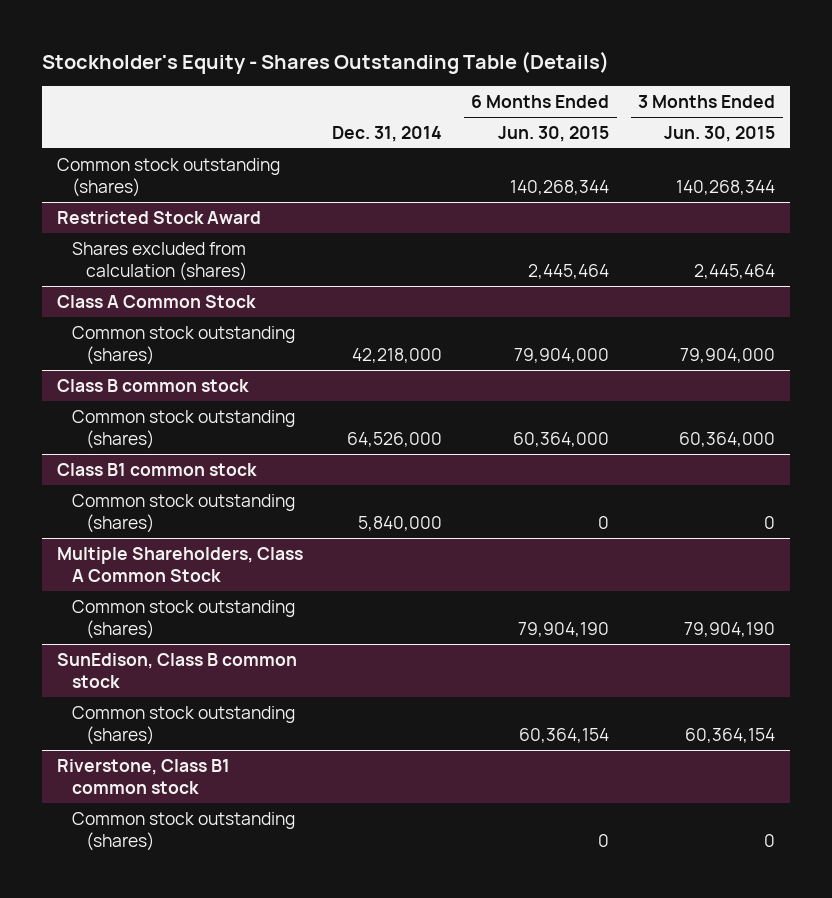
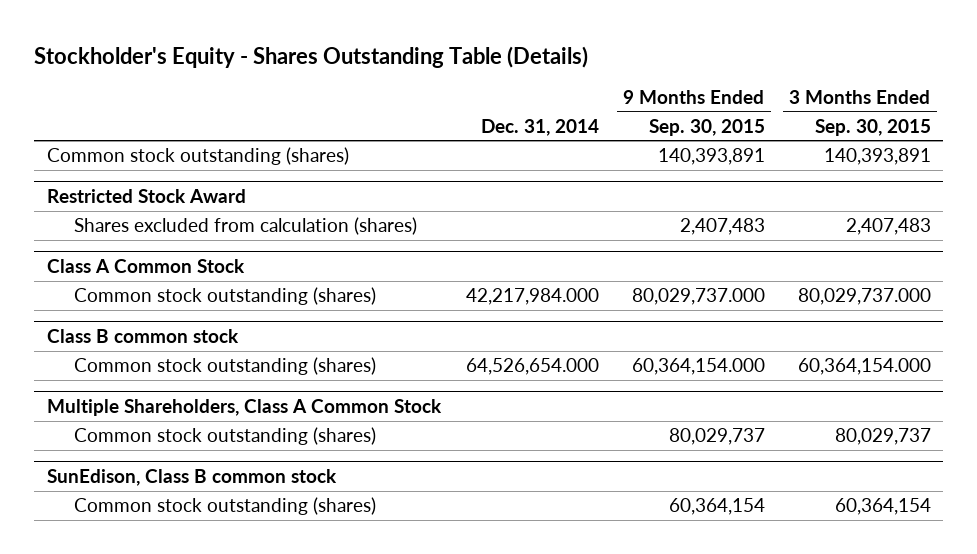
- | Dec. 31, 2014 | 6 Months Ended Jun. 30, 2015 | 3 Months Ended Jun. 30, 2015
+ | Dec. 31, 2014 | 9 Months Ended Sep. 30, 2015 | 3 Months Ended Sep. 30, 2015
@ Class A Common Stock
- Common stock outstanding (shares) | 42,218,000 | 79,904,000 | 79,904,000
+ Common stock outstanding (shares) | 42,217,984.000 | 80,029,737.000 | 80,029,737.000
@ Class B common stock
- Common stock outstanding (shares) | 64,526,000 | 60,364,000 | 60,364,000
- Class B1 common stock
- Common stock outstanding (shares) | 5,840,000 | 0 | 0
@ Class B common stock
+ Common stock outstanding (shares) | 64,526,654.000 | 60,364,154.000 | 60,364,154.000
- Riverstone, Class B1 common stock
- Common stock outstanding (shares) | | 0 | 0

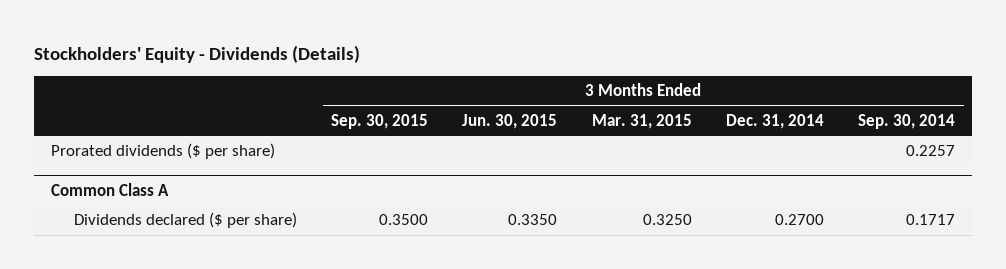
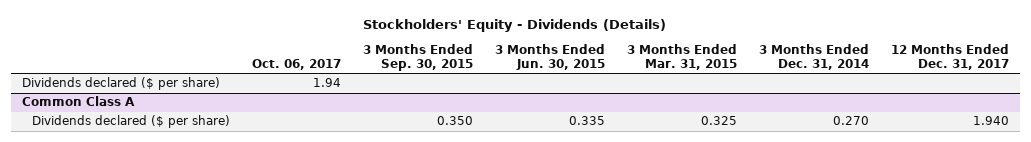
- | 3 Months Ended Sep. 30, 2015 | 3 Months Ended Jun. 30, 2015 | 3 Months Ended Mar. 31, 2015 | 3 Months Ended Dec. 31, 2014 | 3 Months Ended Sep. 30, 2014
+ | Oct. 06, 2017 | 3 Months Ended Sep. 30, 2015 | 3 Months Ended Jun. 30, 2015 | 3 Months Ended Mar. 31, 2015 | 3 Months Ended Dec. 31, 2014 | 12 Months Ended Dec. 31, 2017
- Prorated dividends ($ per share) | | | | | 0.2257
+ Dividends declared ($ per share) | 1.94 | | | | |
@ Common Class A
- Dividends declared ($ per share) | 0.3500 | 0.3350 | 0.3250 | 0.2700 | 0.1717
+ Dividends declared ($ per share) | | 0.350 | 0.335 | 0.325 | 0.270 | 1.940

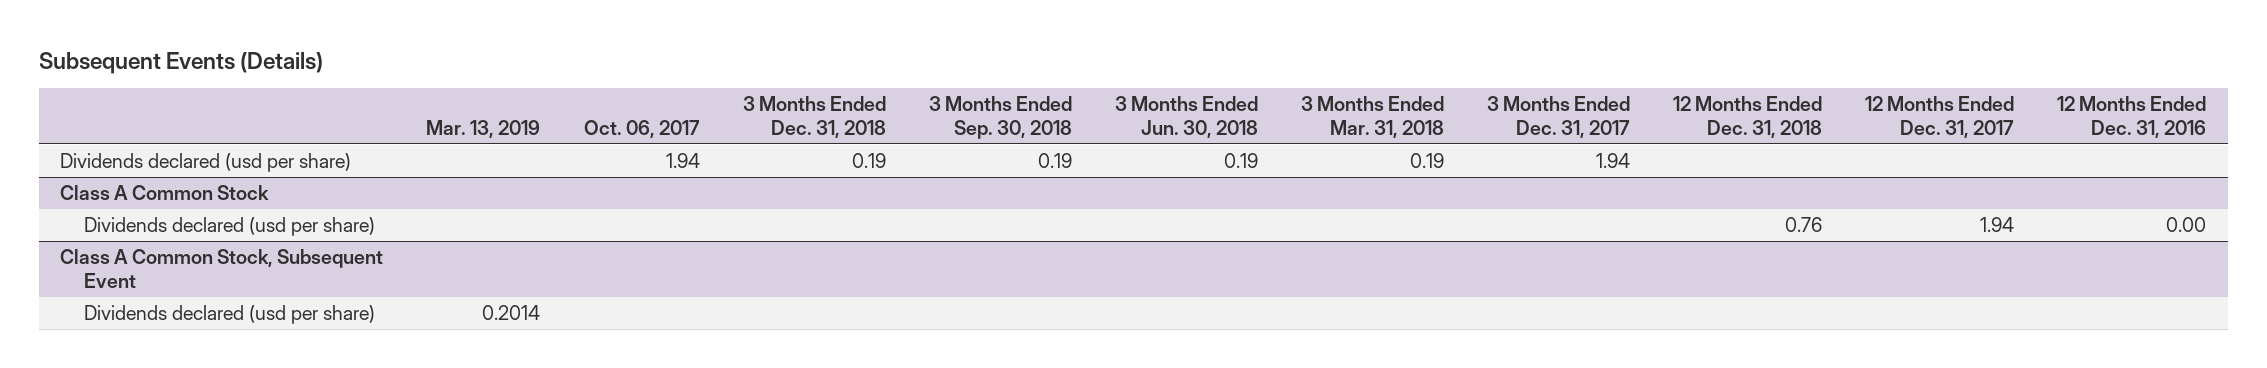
- Stockholders' Equity - Dividends (Details)
+ Subsequent Events (Details)
- | Oct. 06, 2017 | 3 Months Ended Sep. 30, 2015 | 3 Months Ended Jun. 30, 2015 | 3 Months Ended Mar. 31, 2015 | 3 Months Ended Dec. 31, 2014 | 12 Months Ended Dec. 31, 2017
+ | Mar. 13, 2019 | Oct. 06, 2017 | 3 Months Ended Dec. 31, 2018 | 3 Months Ended Sep. 30, 2018 | 3 Months Ended Jun. 30, 2018 | 3 Months Ended Mar. 31, 2018 | 3 Months Ended Dec. 31, 2017 | 12 Months Ended Dec. 31, 2018 | 12 Months Ended Dec. 31, 2017 | 12 Months Ended Dec. 31, 2016
- Dividends declared ($ per share) | 1.94 | | | | |
- Common Class A
- Dividends declared ($ per share) | | 0.350 | 0.335 | 0.325 | 0.270 | 1.940
+ Dividends declared (usd per share) | | 1.94 | 0.19 | 0.19 | 0.19 | 0.19 | 1.94 | | |
+ Class A Common Stock
+ Dividends declared (usd per share) | | | | | | | | 0.76 | 1.94 | 0.00
+ Class A Common Stock, Subsequent Event
+ Dividends declared (usd per share) | 0.2014 | | | | | | | | |

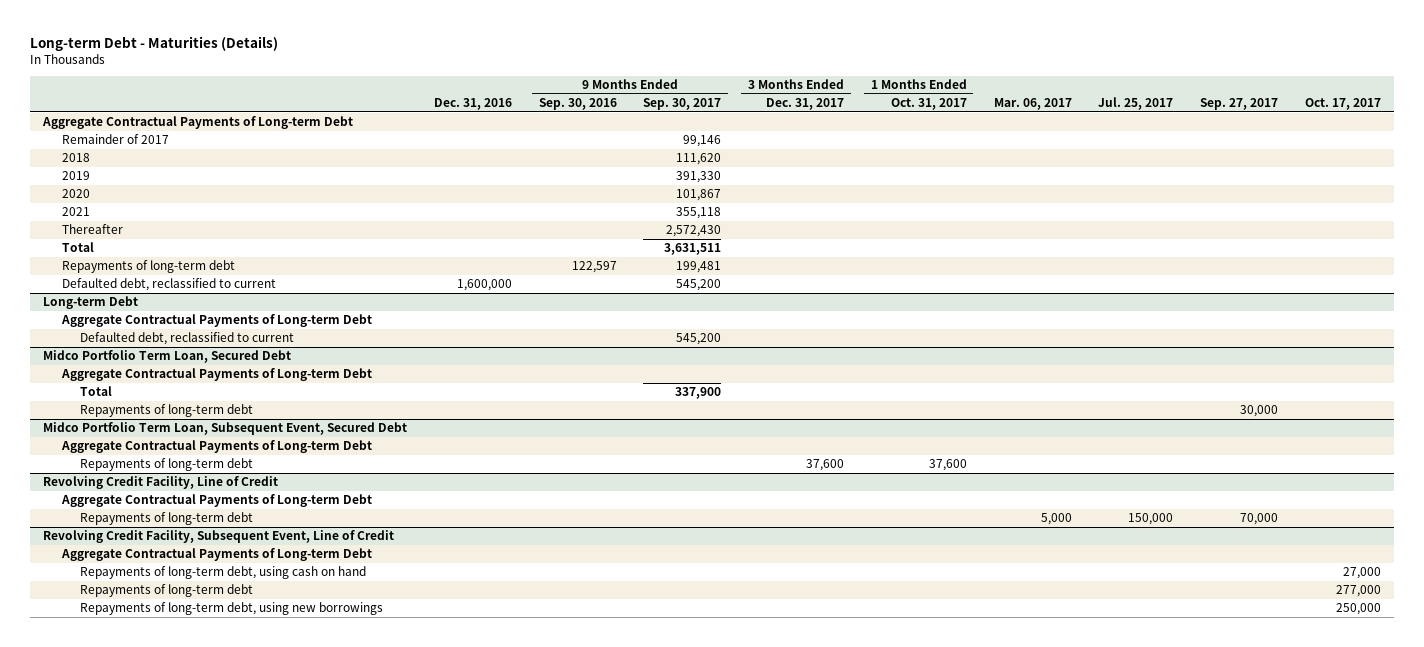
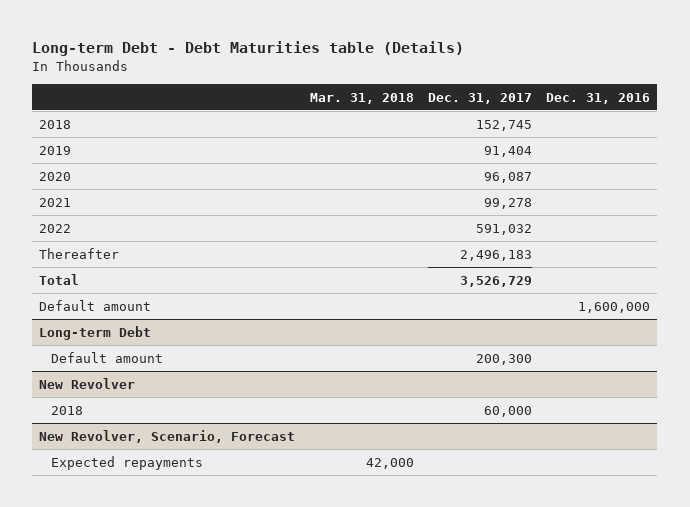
- Long-term Debt - Maturities (Details)
+ Long-term Debt - Debt Maturities table (Details)
- | Dec. 31, 2016 | 9 Months Ended Sep. 30, 2016 | 9 Months Ended Sep. 30, 2017 | 3 Months Ended Dec. 31, 2017 | 1 Months Ended Oct. 31, 2017 | Mar. 06, 2017 | Jul. 25, 2017 | Sep. 27, 2017 | Oct. 17, 2017
+ | Mar. 31, 2018 | Dec. 31, 2017 | Dec. 31, 2016
- Aggregate Contractual Payments of Long-term Debt
- Remainder of 2017 | | | 99,146 | | | | | |
+ 2022 | | 591,032 |
- Repayments of long-term debt | | 122,597 | 199,481 | | | | | |
- Defaulted debt, reclassified to current | 1,600,000 | | 545,200 | | | | | |
+ Default amount | | | 1,600,000
@ Long-term Debt
- Aggregate Contractual Payments of Long-term Debt
- Defaulted debt, reclassified to current | | | 545,200 | | | | | |
- Midco Portfolio Term Loan, Secured Debt
- Aggregate Contractual Payments of Long-term Debt
- Total | | | 337,900 | | | | | |
- Repayments of long-term debt | | | | | | | | 30,000 |
- Midco Portfolio Term Loan, Subsequent Event, Secured Debt
- Aggregate Contractual Payments of Long-term Debt
- Repayments of long-term debt | | | | 37,600 | 37,600 | | | |
- Revolving Credit Facility, Line of Credit
- Aggregate Contractual Payments of Long-term Debt
- Repayments of long-term debt | | | | | | 5,000 | 150,000 | 70,000 |
- Revolving Credit Facility, Subsequent Event, Line of Credit
- Aggregate Contractual Payments of Long-term Debt
- Repayments of long-term debt, using cash on hand | | | | | | | | | 27,000
- Repayments of long-term debt | | | | | | | | | 277,000
- Repayments of long-term debt, using new borrowings | | | | | | | | | 250,000
@ Long-term Debt
+ Default amount | | 200,300 |
+ New Revolver
+ 2018 | | 60,000 |
+ New Revolver, Scenario, Forecast
+ Expected repayments | 42,000 | |

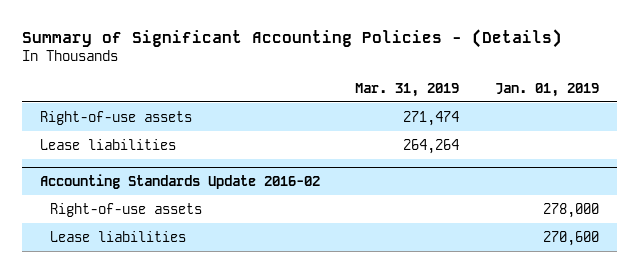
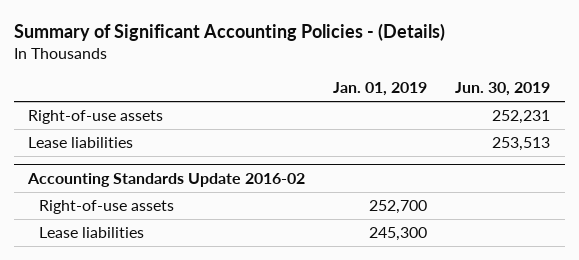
- | Mar. 31, 2019 | Jan. 01, 2019
+ | Jan. 01, 2019 | Jun. 30, 2019
@ Accounting Standards Update 2016-02
- Right-of-use assets | | 278,000
- Lease liabilities | | 270,600
+ Right-of-use assets | 252,700 |
+ Lease liabilities | 245,300 |

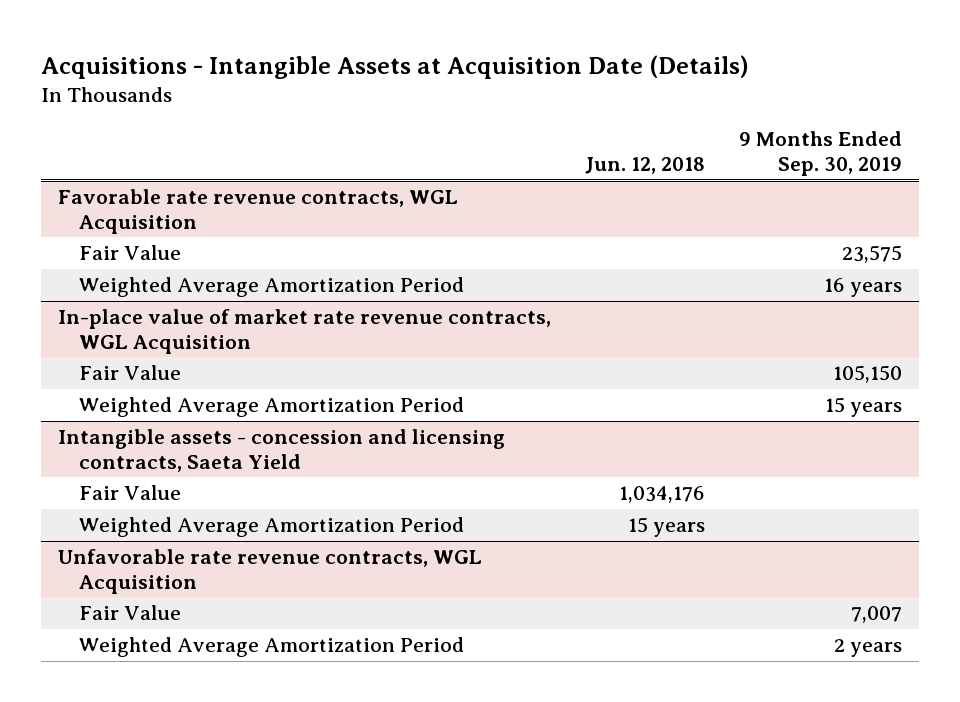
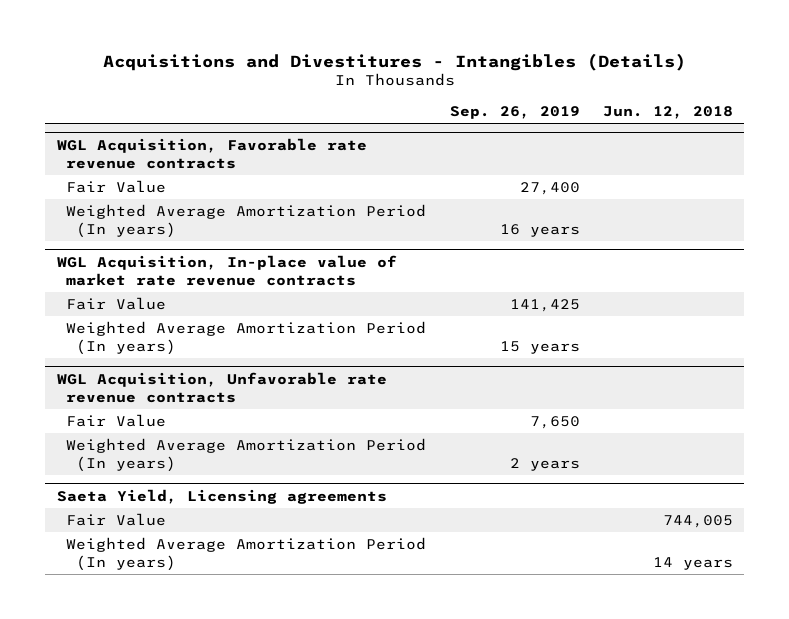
- Acquisitions - Intangible Assets at Acquisition Date (Details)
+ Acquisitions and Divestitures - Intangibles (Details)
- | Jun. 12, 2018 | 9 Months Ended Sep. 30, 2019
+ | Sep. 26, 2019 | Jun. 12, 2018
- Favorable rate revenue contracts, WGL Acquisition
+ WGL Acquisition, Favorable rate revenue contracts
- Weighted Average Amortization Period | | 16 years
- In-place value of market rate revenue contracts, WGL Acquisition
+ Weighted Average Amortization Period (In years) | 16 years |
+ WGL Acquisition, In-place value of market rate revenue contracts
- Weighted Average Amortization Period | | 15 years
- Intangible assets - concession and licensing contracts, Saeta Yield
- Fair Value | 1,034,176 |
- Weighted Average Amortization Period | 15 years |
- Unfavorable rate revenue contracts, WGL Acquisition
+ Weighted Average Amortization Period (In years) | 15 years |
+ WGL Acquisition, Unfavorable rate revenue contracts
- Weighted Average Amortization Period | | 2 years
+ Weighted Average Amortization Period (In years) | 2 years |
+ Saeta Yield, Licensing agreements
+ Fair Value | | 744,005
+ Weighted Average Amortization Period (In years) | | 14 years

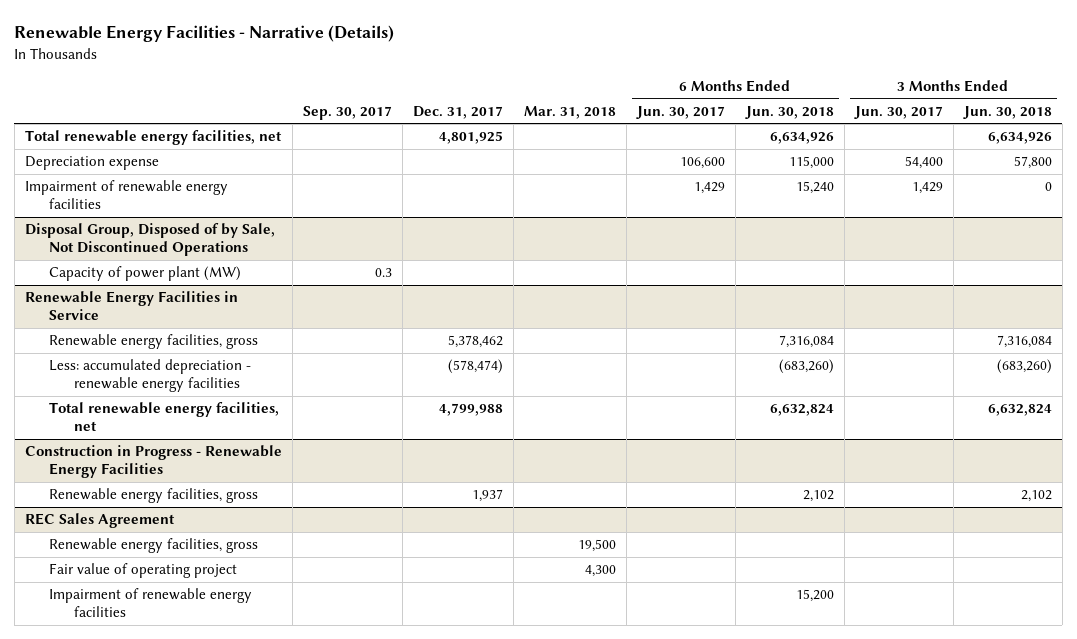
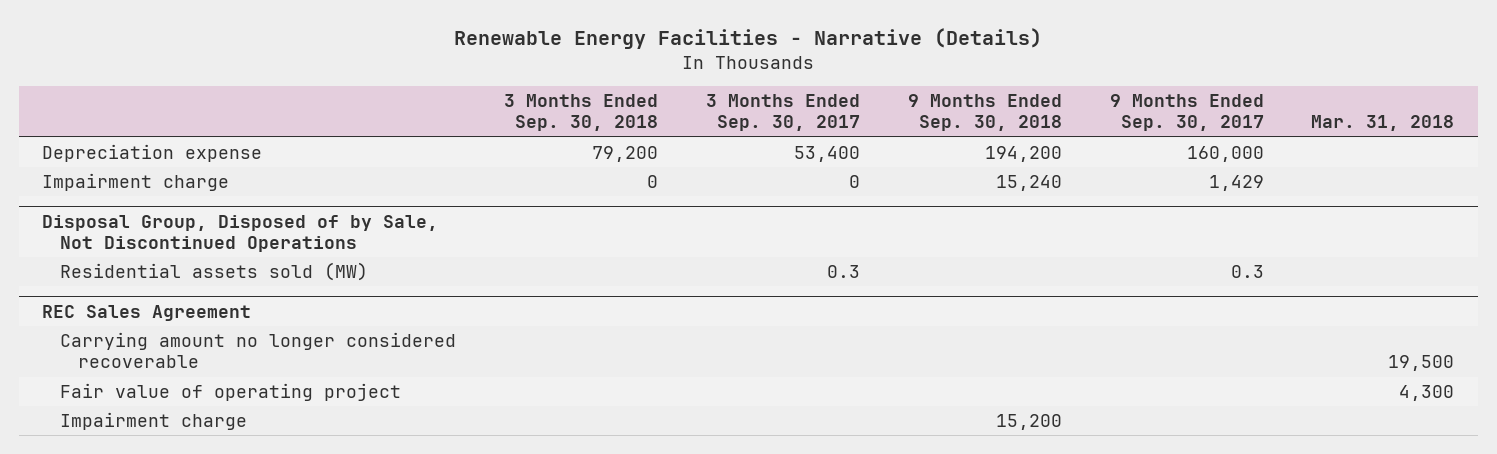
- | Sep. 30, 2017 | Dec. 31, 2017 | Mar. 31, 2018 | 6 Months Ended Jun. 30, 2017 | 6 Months Ended Jun. 30, 2018 | 3 Months Ended Jun. 30, 2017 | 3 Months Ended Jun. 30, 2018
+ | 3 Months Ended Sep. 30, 2018 | 3 Months Ended Sep. 30, 2017 | 9 Months Ended Sep. 30, 2018 | 9 Months Ended Sep. 30, 2017 | Mar. 31, 2018
- Total renewable energy facilities, net | | 4,801,925 | | | 6,634,926 | | 6,634,926
- Impairment of renewable energy facilities | | | | 1,429 | 15,240 | 1,429 | 0
+ Impairment charge | 0 | 0 | 15,240 | 1,429 |
@ Disposal Group, Disposed of by Sale, Not Discontinued Operations
- Capacity of power plant (MW) | 0.3 | | | | | |
- Renewable Energy Facilities in Service
- Renewable energy facilities, gross | | 5,378,462 | | | 7,316,084 | | 7,316,084
- Less: accumulated depreciation - renewable energy facilities | | (578,474) | | | (683,260) | | (683,260)
- Total renewable energy facilities, net | | 4,799,988 | | | 6,632,824 | | 6,632,824
- Construction in Progress - Renewable Energy Facilities
- Renewable energy facilities, gross | | 1,937 | | | 2,102 | | 2,102
@ Disposal Group, Disposed of by Sale, Not Discontinued Operations
+ Residential assets sold (MW) | | 0.3 | | 0.3 |
@ REC Sales Agreement
- Renewable energy facilities, gross | | | 19,500 | | | |
+ Carrying amount no longer considered recoverable | | | | | 19,500
- Impairment of renewable energy facilities | | | | | 15,200 | |
+ Impairment charge | | | 15,200 | |

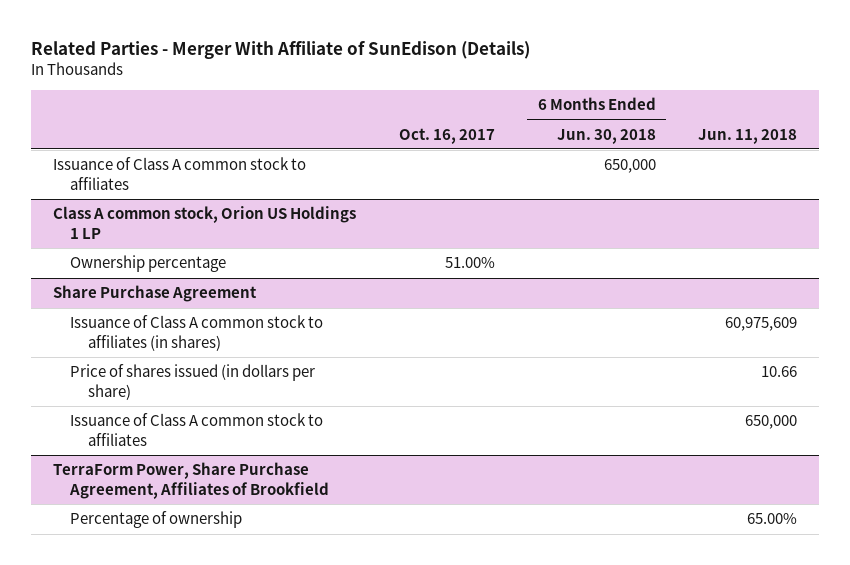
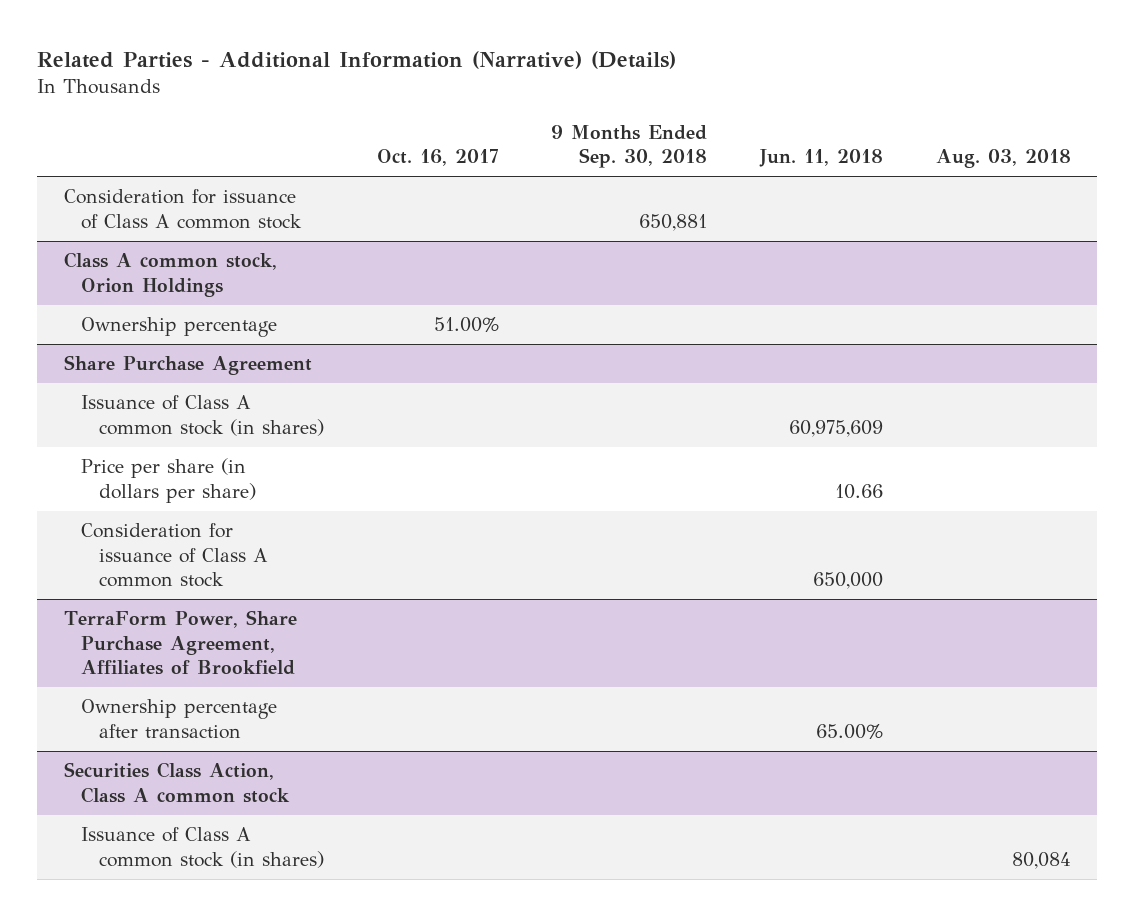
- Related Parties - Merger With Affiliate of SunEdison (Details)
+ Related Parties - Additional Information (Narrative) (Details)
- | Oct. 16, 2017 | 6 Months Ended Jun. 30, 2018 | Jun. 11, 2018
+ | Oct. 16, 2017 | 9 Months Ended Sep. 30, 2018 | Jun. 11, 2018 | Aug. 03, 2018
- Issuance of Class A common stock to affiliates | | 650,000 |
- Class A common stock, Orion US Holdings 1 LP
+ Consideration for issuance of Class A common stock | | 650,881 | |
+ Class A common stock, Orion Holdings
@ Share Purchase Agreement
- Issuance of Class A common stock to affiliates (in shares) | | | 60,975,609
- Price of shares issued (in dollars per share) | | | 10.66
- Issuance of Class A common stock to affiliates | | | 650,000
+ Issuance of Class A common stock (in shares) | | | 60,975,609 |
+ Price per share (in dollars per share) | | | 10.66 |
+ Consideration for issuance of Class A common stock | | | 650,000 |
@ TerraForm Power, Share Purchase Agreement, Affiliates of Brookfield
- Percentage of ownership | | | 65.00%
+ Ownership percentage after transaction | | | 65.00% |
+ Securities Class Action, Class A common stock
+ Issuance of Class A common stock (in shares) | | | | 80,084

